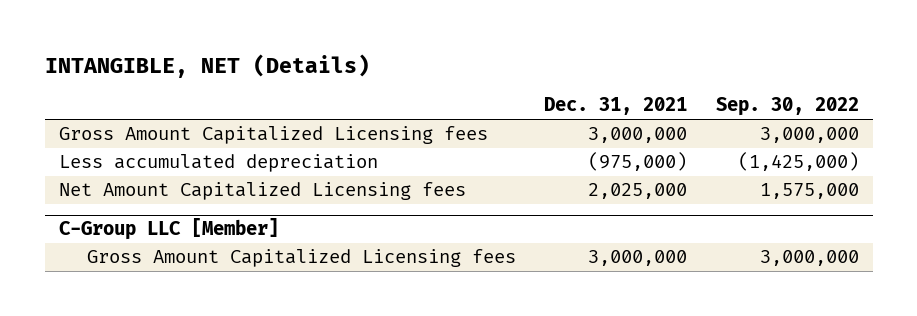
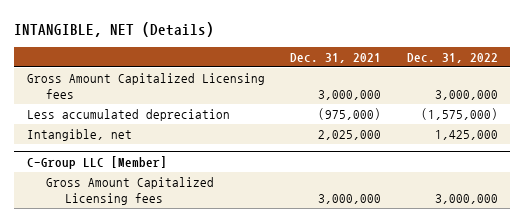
- | Dec. 31, 2021 | Sep. 30, 2022
+ | Dec. 31, 2021 | Dec. 31, 2022
- Net Amount Capitalized Licensing fees | 2,025,000 | 1,575,000
+ Intangible, net | 2,025,000 | 1,425,000

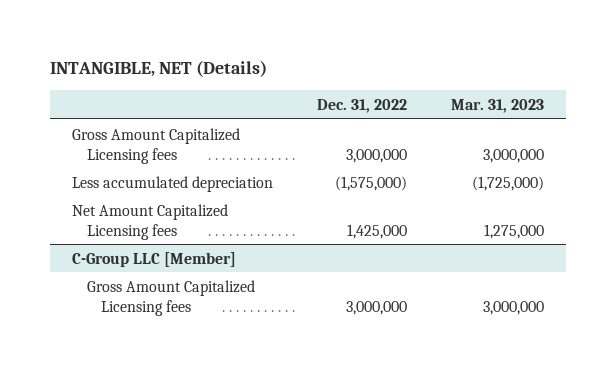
- | Dec. 31, 2021 | Dec. 31, 2022
+ | Dec. 31, 2022 | Mar. 31, 2023
- Intangible, net | 2,025,000 | 1,425,000
+ Net Amount Capitalized Licensing fees | 1,425,000 | 1,275,000

